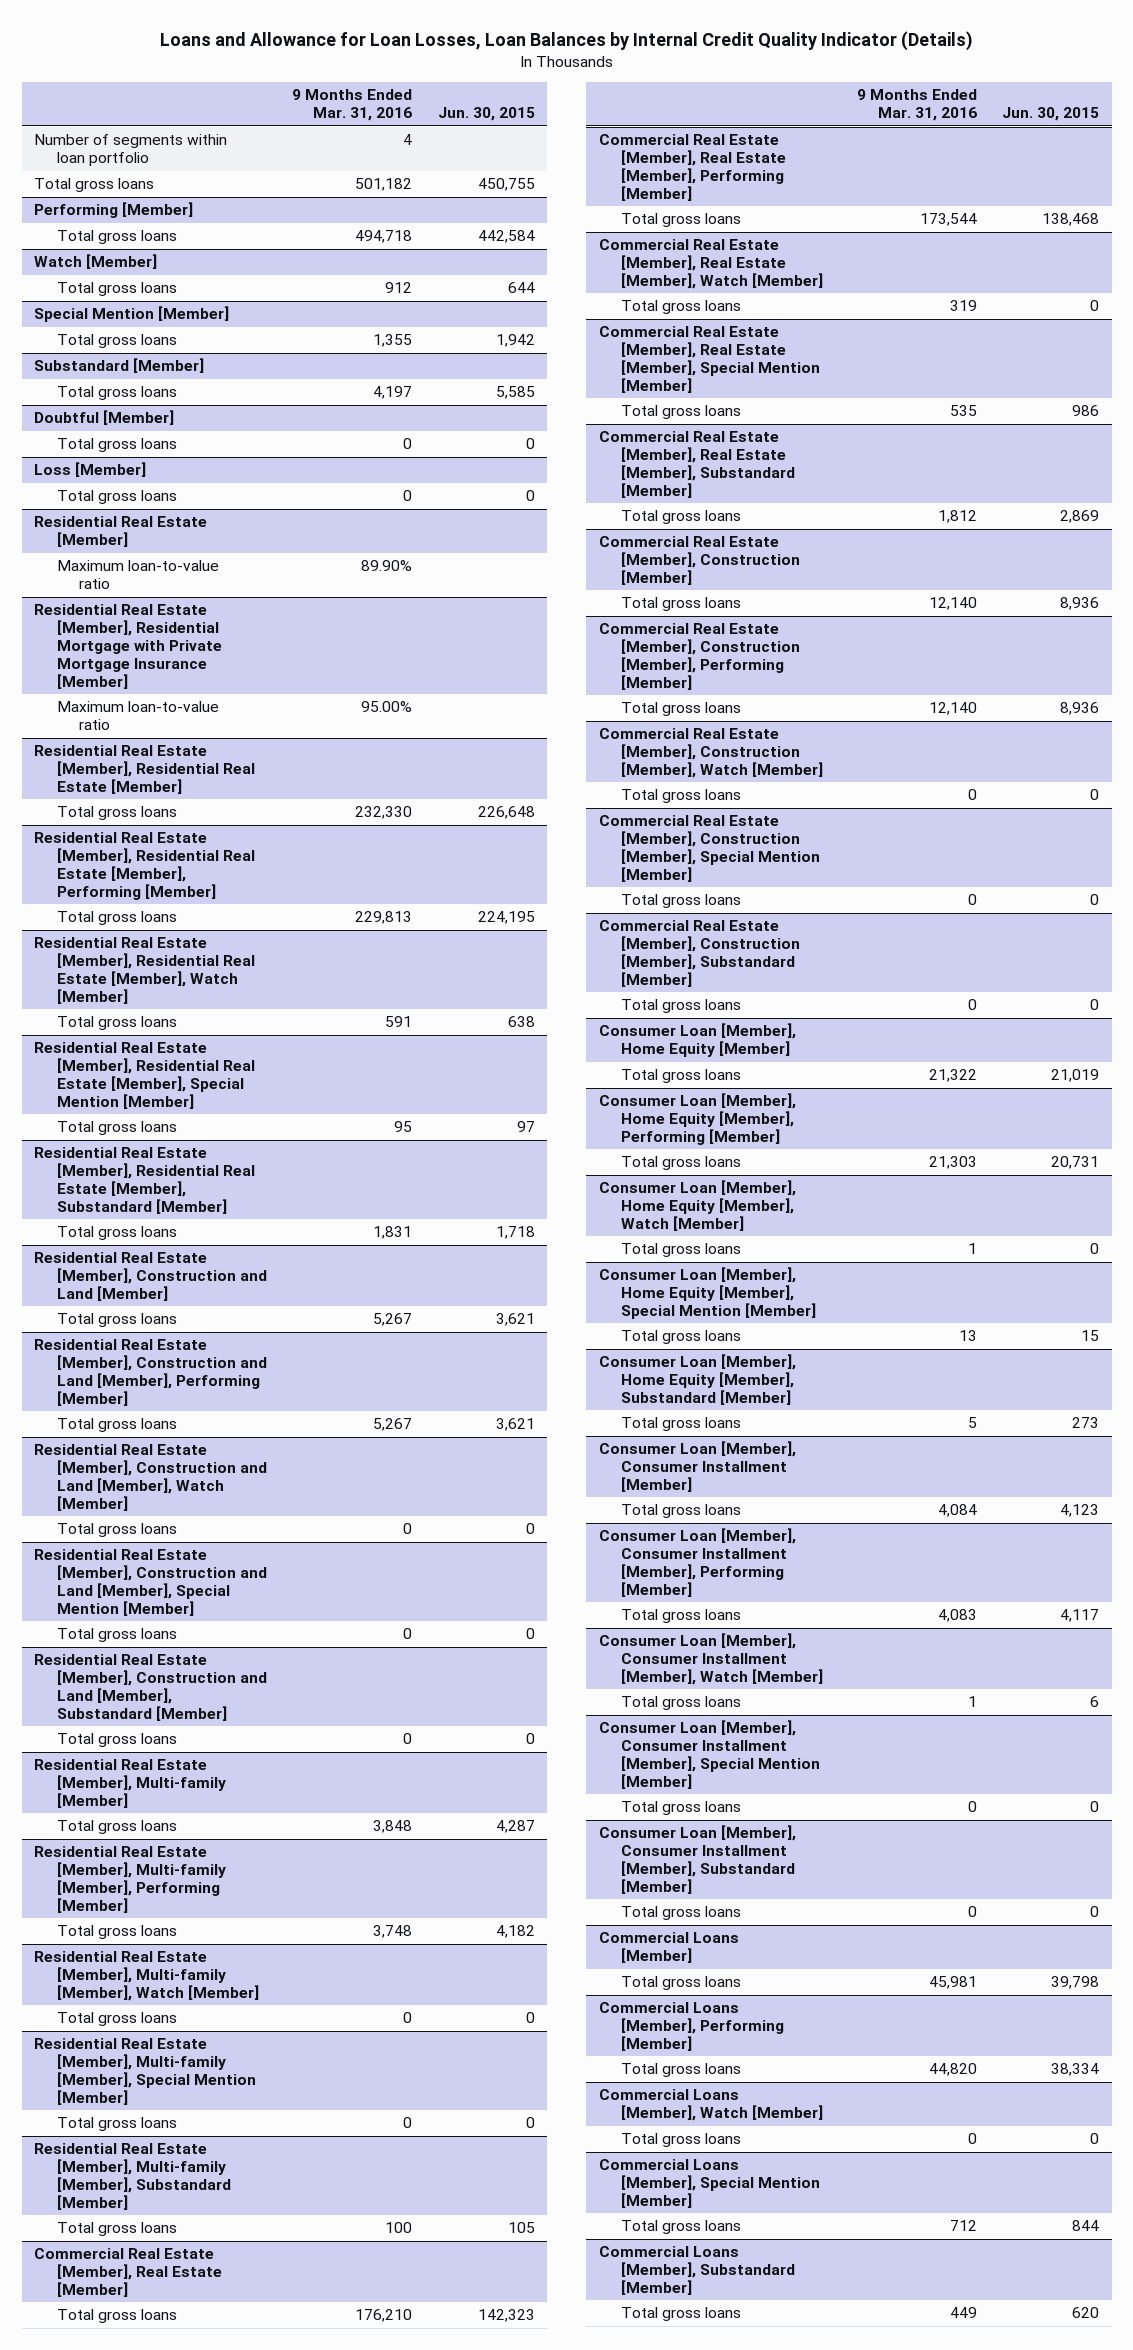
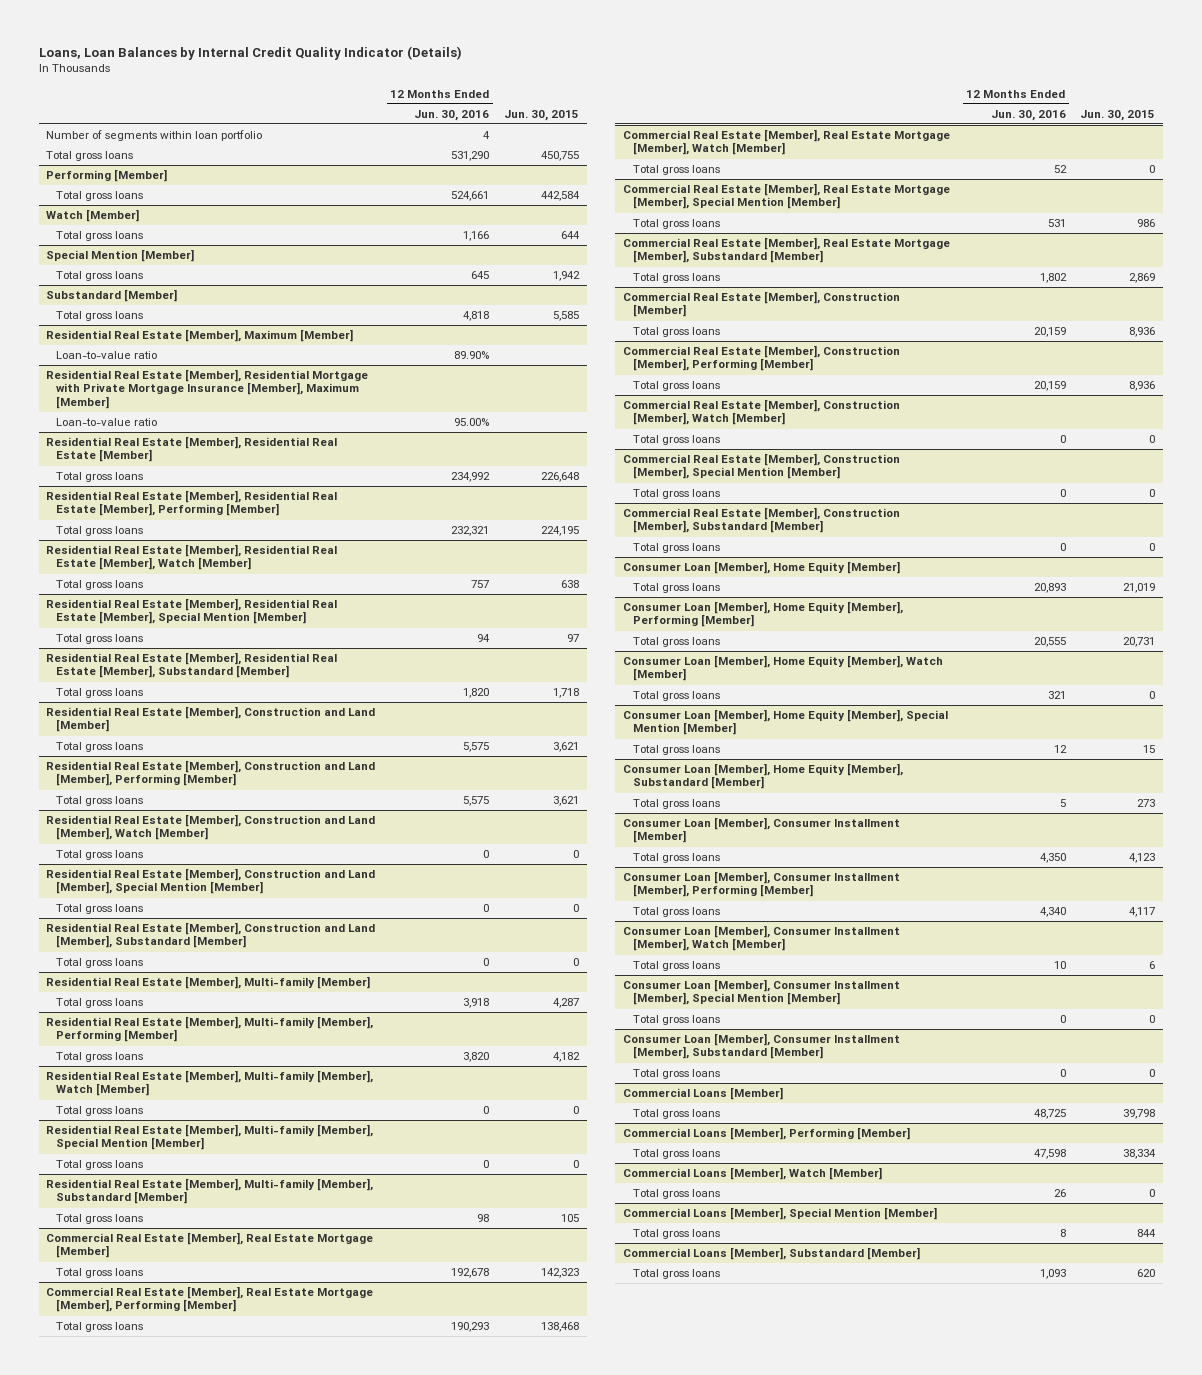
- Loans and Allowance for Loan Losses, Loan Balances by Internal Credit Quality Indicator (Details)
+ Loans, Loan Balances by Internal Credit Quality Indicator (Details)
- | 9 Months Ended Mar. 31, 2016 | Jun. 30, 2015
+ | 12 Months Ended Jun. 30, 2016 | Jun. 30, 2015
- Doubtful [Member]
- Total gross loans | 0 | 0
- Loss [Member]
- Total gross loans | 0 | 0
- Residential Real Estate [Member]
- Maximum loan-to-value ratio | 89.90% |
- Residential Real Estate [Member], Residential Mortgage with Private Mortgage Insurance [Member]
- Maximum loan-to-value ratio | 95.00% |
+ Residential Real Estate [Member], Maximum [Member]
+ Loan-to-value ratio | 89.90% |
+ Residential Real Estate [Member], Residential Mortgage with Private Mortgage Insurance [Member], Maximum [Member]
+ Loan-to-value ratio | 95.00% |
- Commercial Real Estate [Member], Real Estate [Member]
+ Commercial Real Estate [Member], Real Estate Mortgage [Member]
- Commercial Real Estate [Member], Real Estate [Member], Performing [Member]
+ Commercial Real Estate [Member], Real Estate Mortgage [Member], Performing [Member]
- Commercial Real Estate [Member], Real Estate [Member], Watch [Member]
+ Commercial Real Estate [Member], Real Estate Mortgage [Member], Watch [Member]
- Commercial Real Estate [Member], Real Estate [Member], Special Mention [Member]
+ Commercial Real Estate [Member], Real Estate Mortgage [Member], Special Mention [Member]
- Commercial Real Estate [Member], Real Estate [Member], Substandard [Member]
+ Commercial Real Estate [Member], Real Estate Mortgage [Member], Substandard [Member]

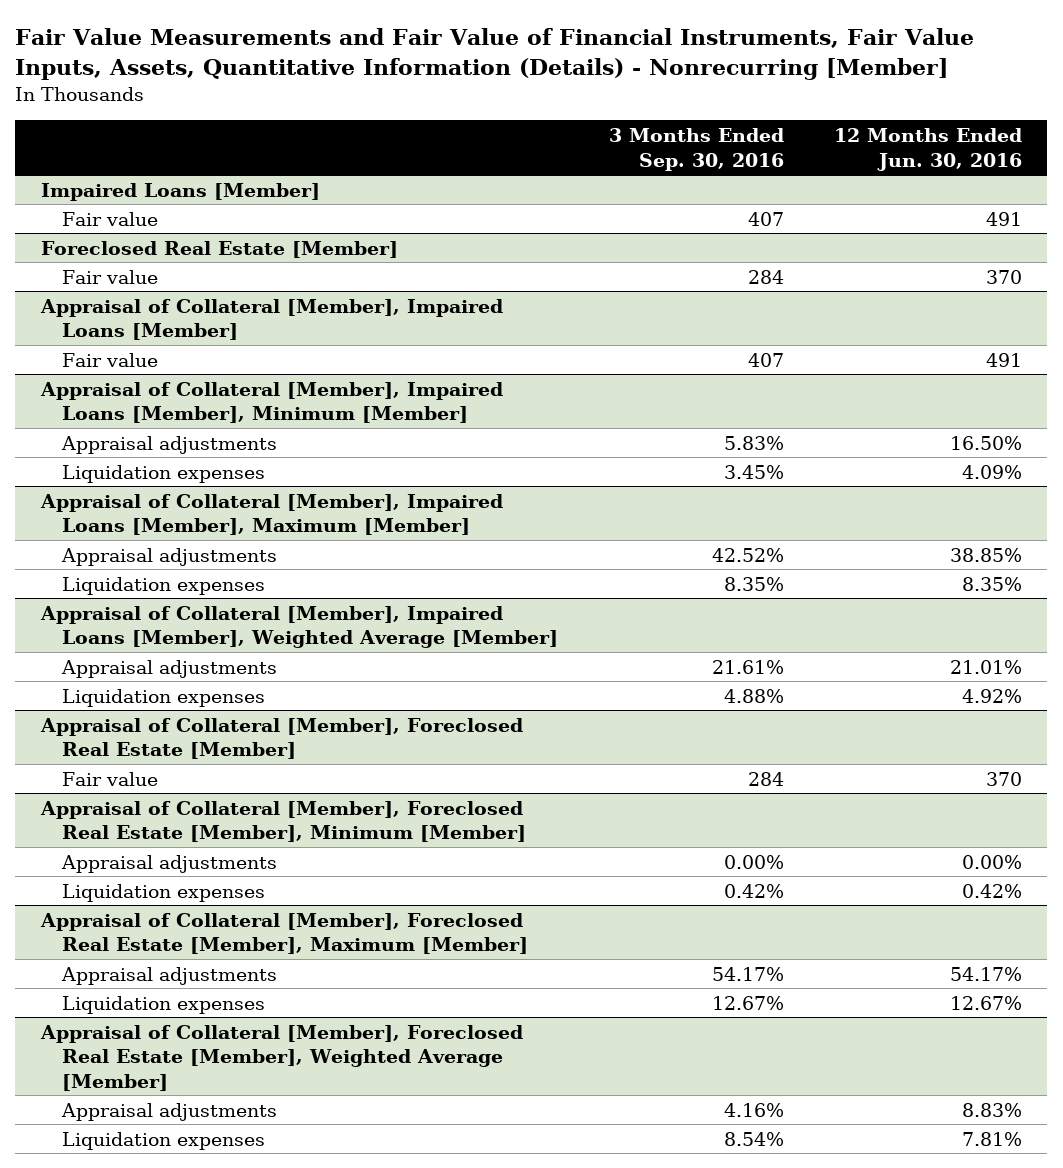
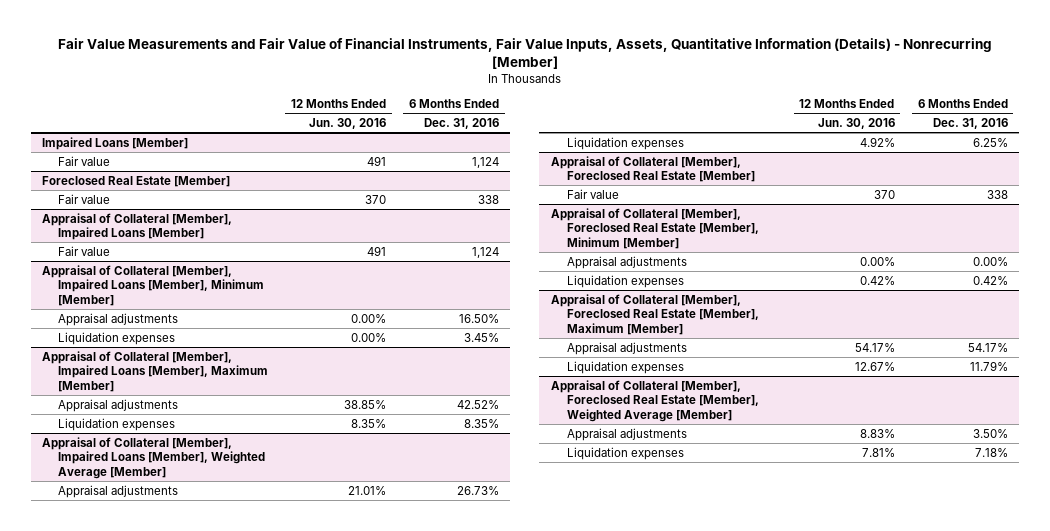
- | 3 Months Ended Sep. 30, 2016 | 12 Months Ended Jun. 30, 2016
+ | 12 Months Ended Jun. 30, 2016 | 6 Months Ended Dec. 31, 2016
@ Appraisal of Collateral [Member], Impaired Loans [Member], Minimum [Member]
- Appraisal adjustments | 5.83% | 16.50%
- Liquidation expenses | 3.45% | 4.09%
+ Appraisal adjustments | 0.00% | 16.50%
+ Liquidation expenses | 0.00% | 3.45%

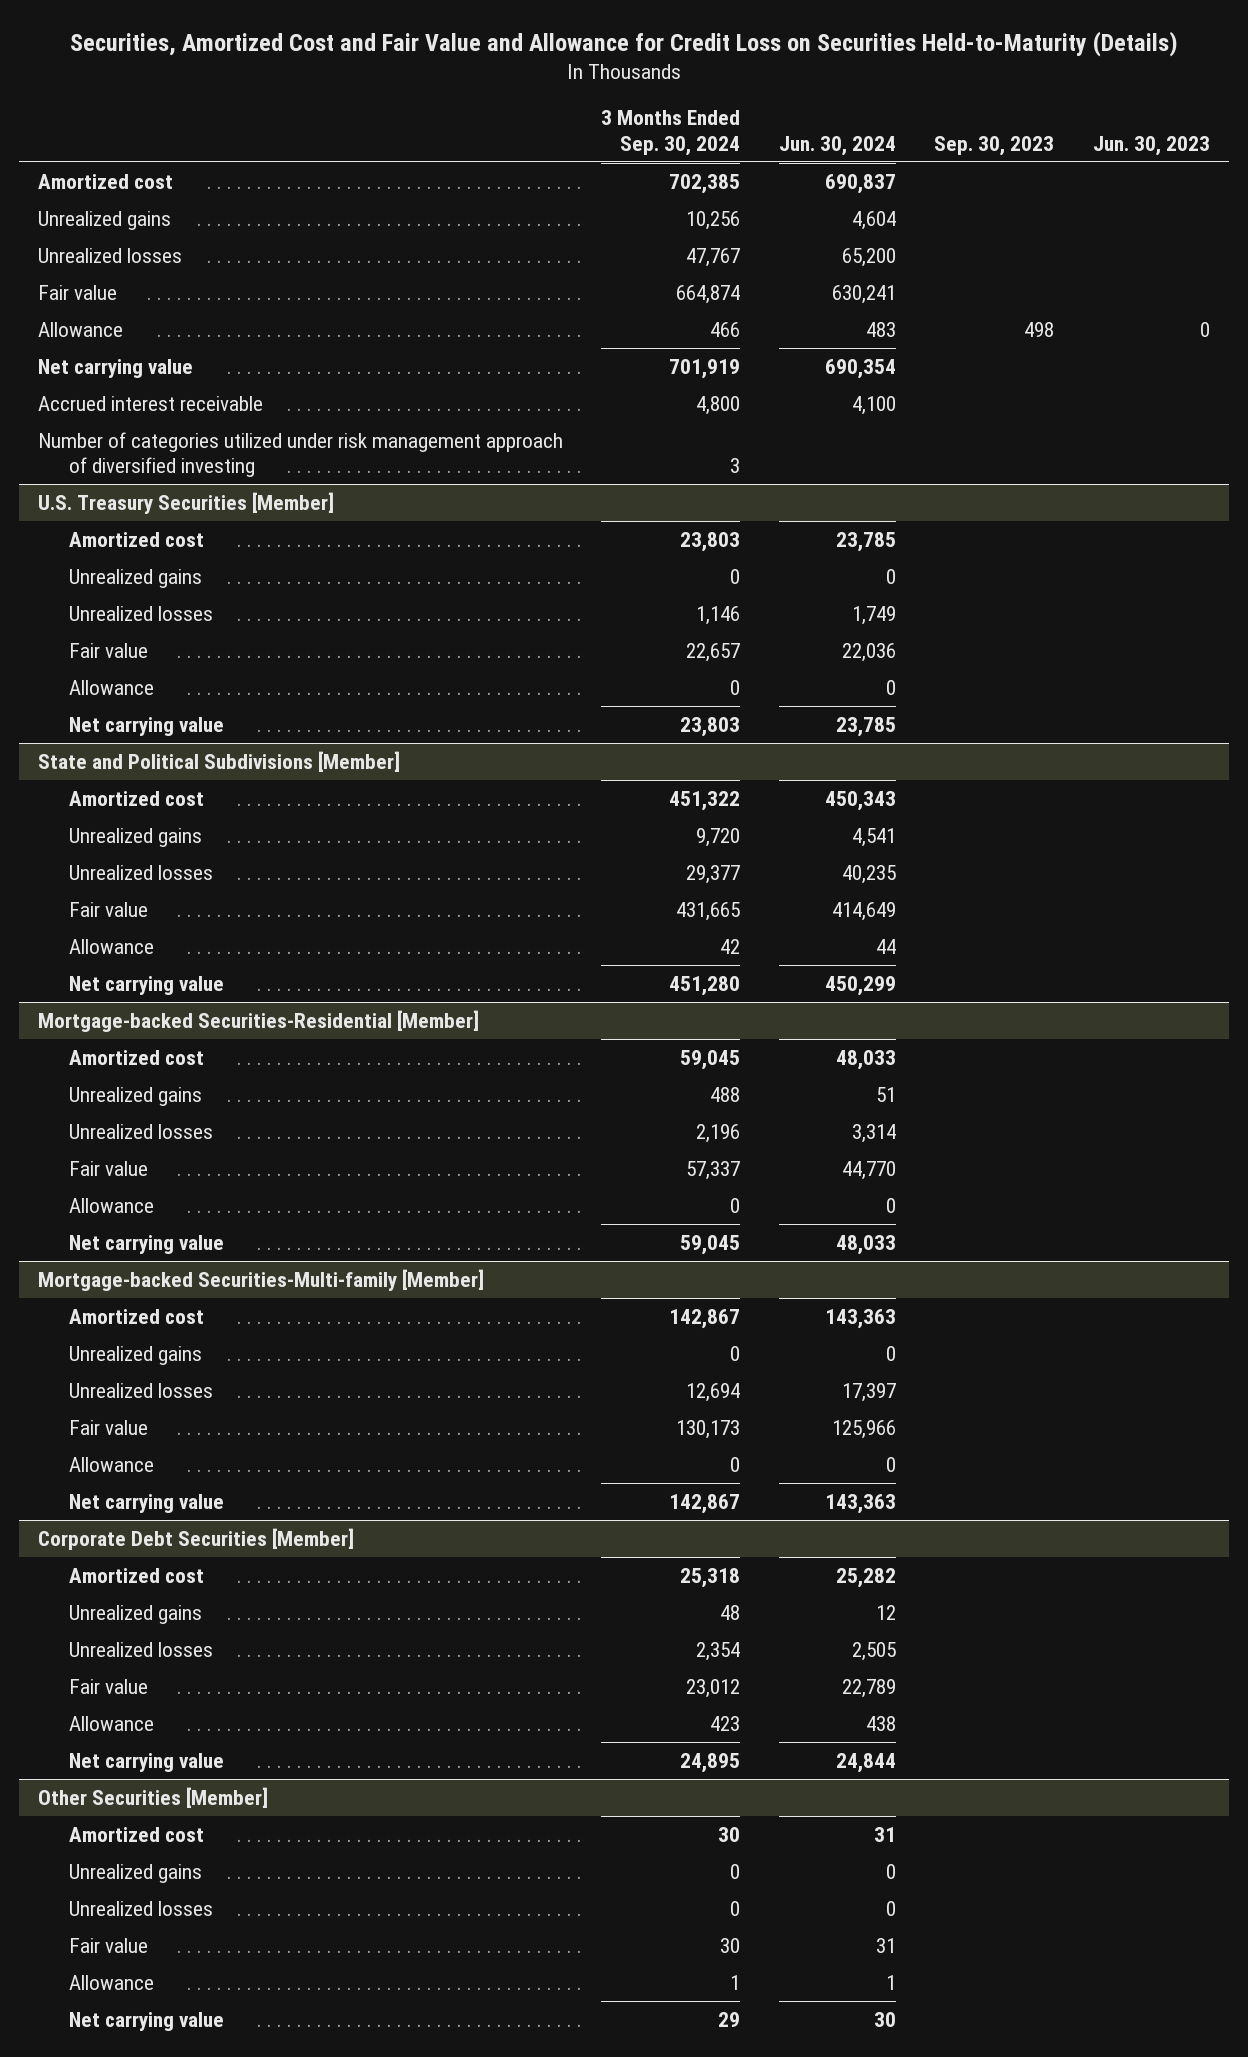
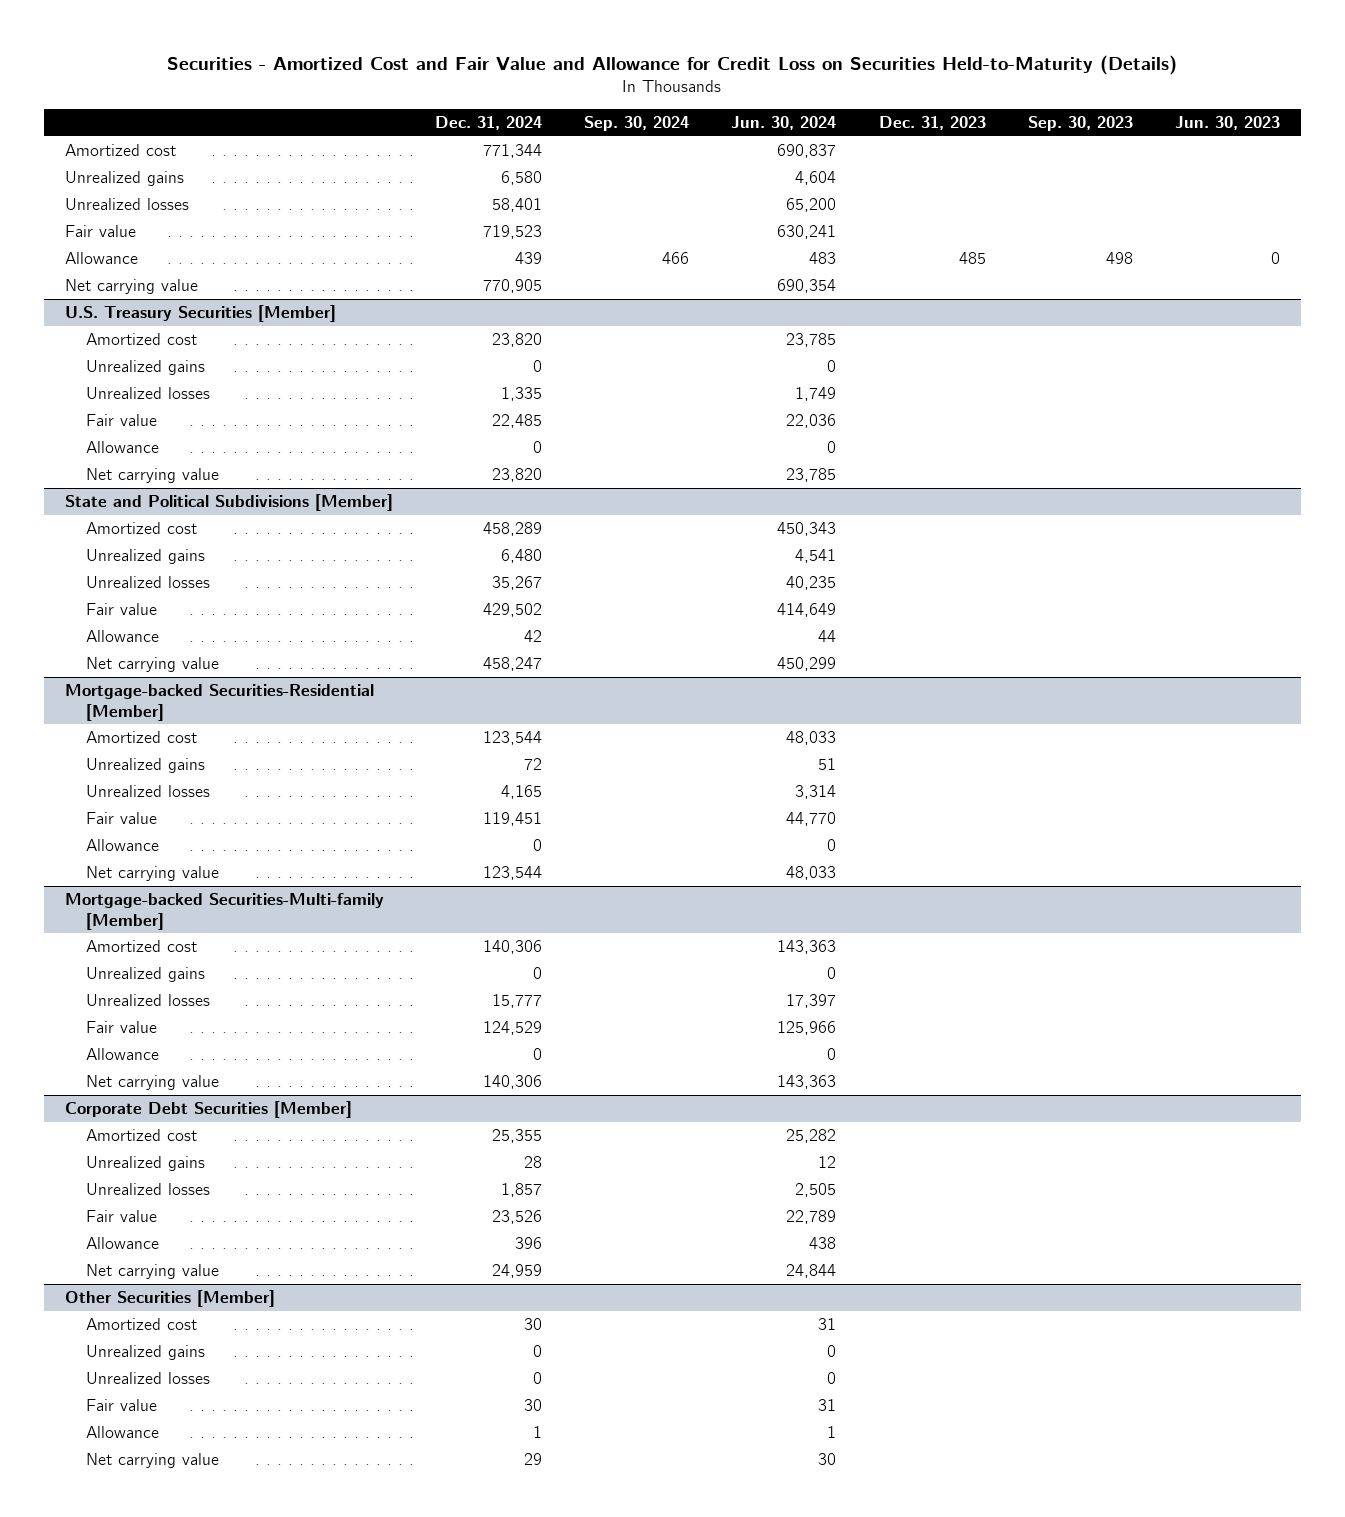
- Securities, Amortized Cost and Fair Value and Allowance for Credit Loss on Securities Held-to-Maturity (Details)
+ Securities - Amortized Cost and Fair Value and Allowance for Credit Loss on Securities Held-to-Maturity (Details)
- | 3 Months Ended Sep. 30, 2024 | Jun. 30, 2024 | Sep. 30, 2023 | Jun. 30, 2023
+ | Dec. 31, 2024 | Sep. 30, 2024 | Jun. 30, 2024 | Dec. 31, 2023 | Sep. 30, 2023 | Jun. 30, 2023
- Accrued interest receivable | 4,800 | 4,100 | |
- Number of categories utilized under risk management approach of diversified investing | 3 | | |

